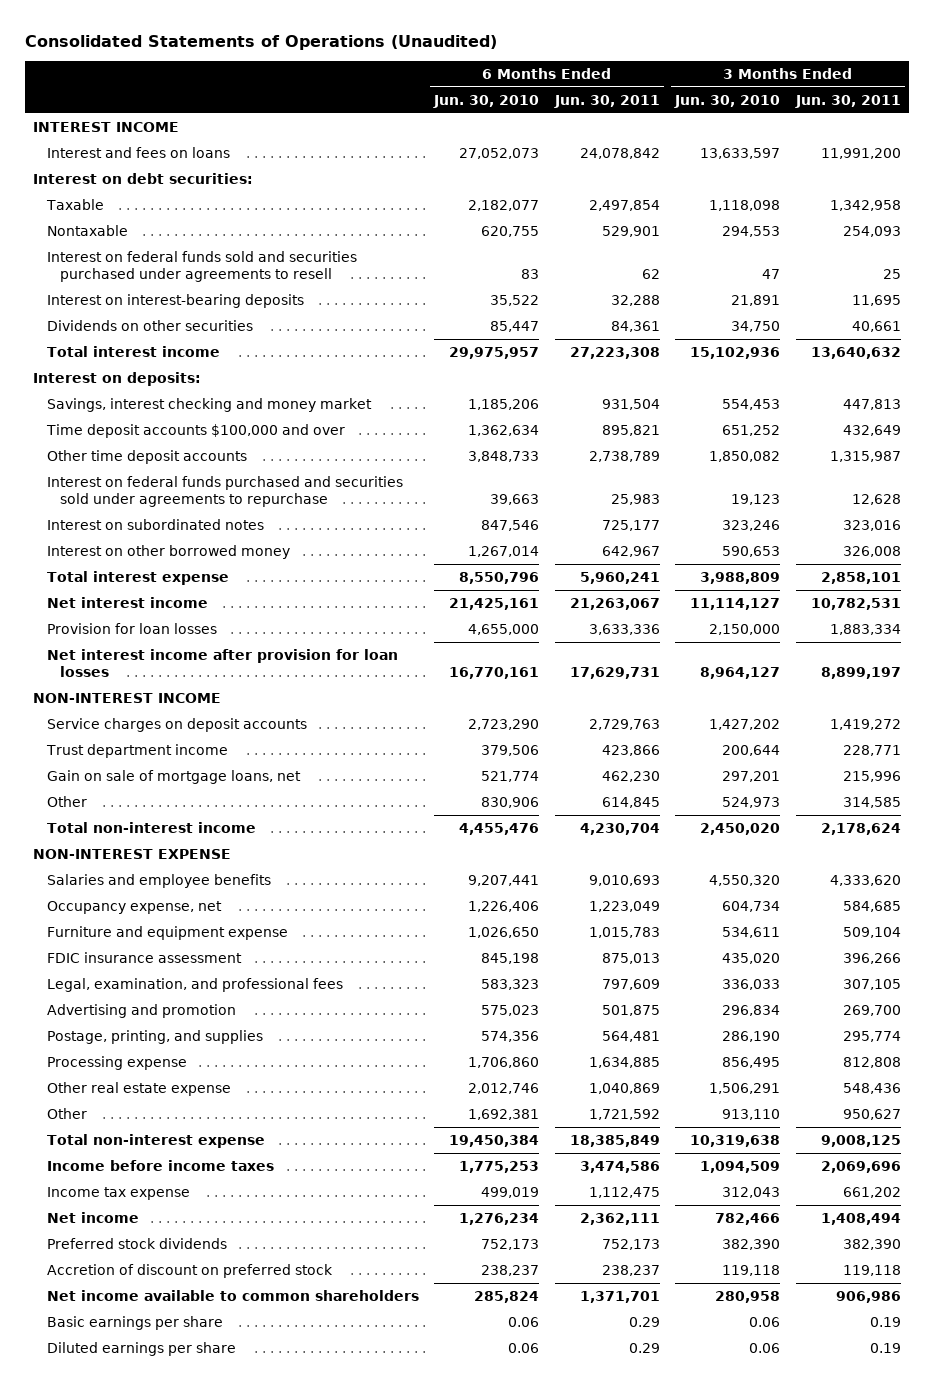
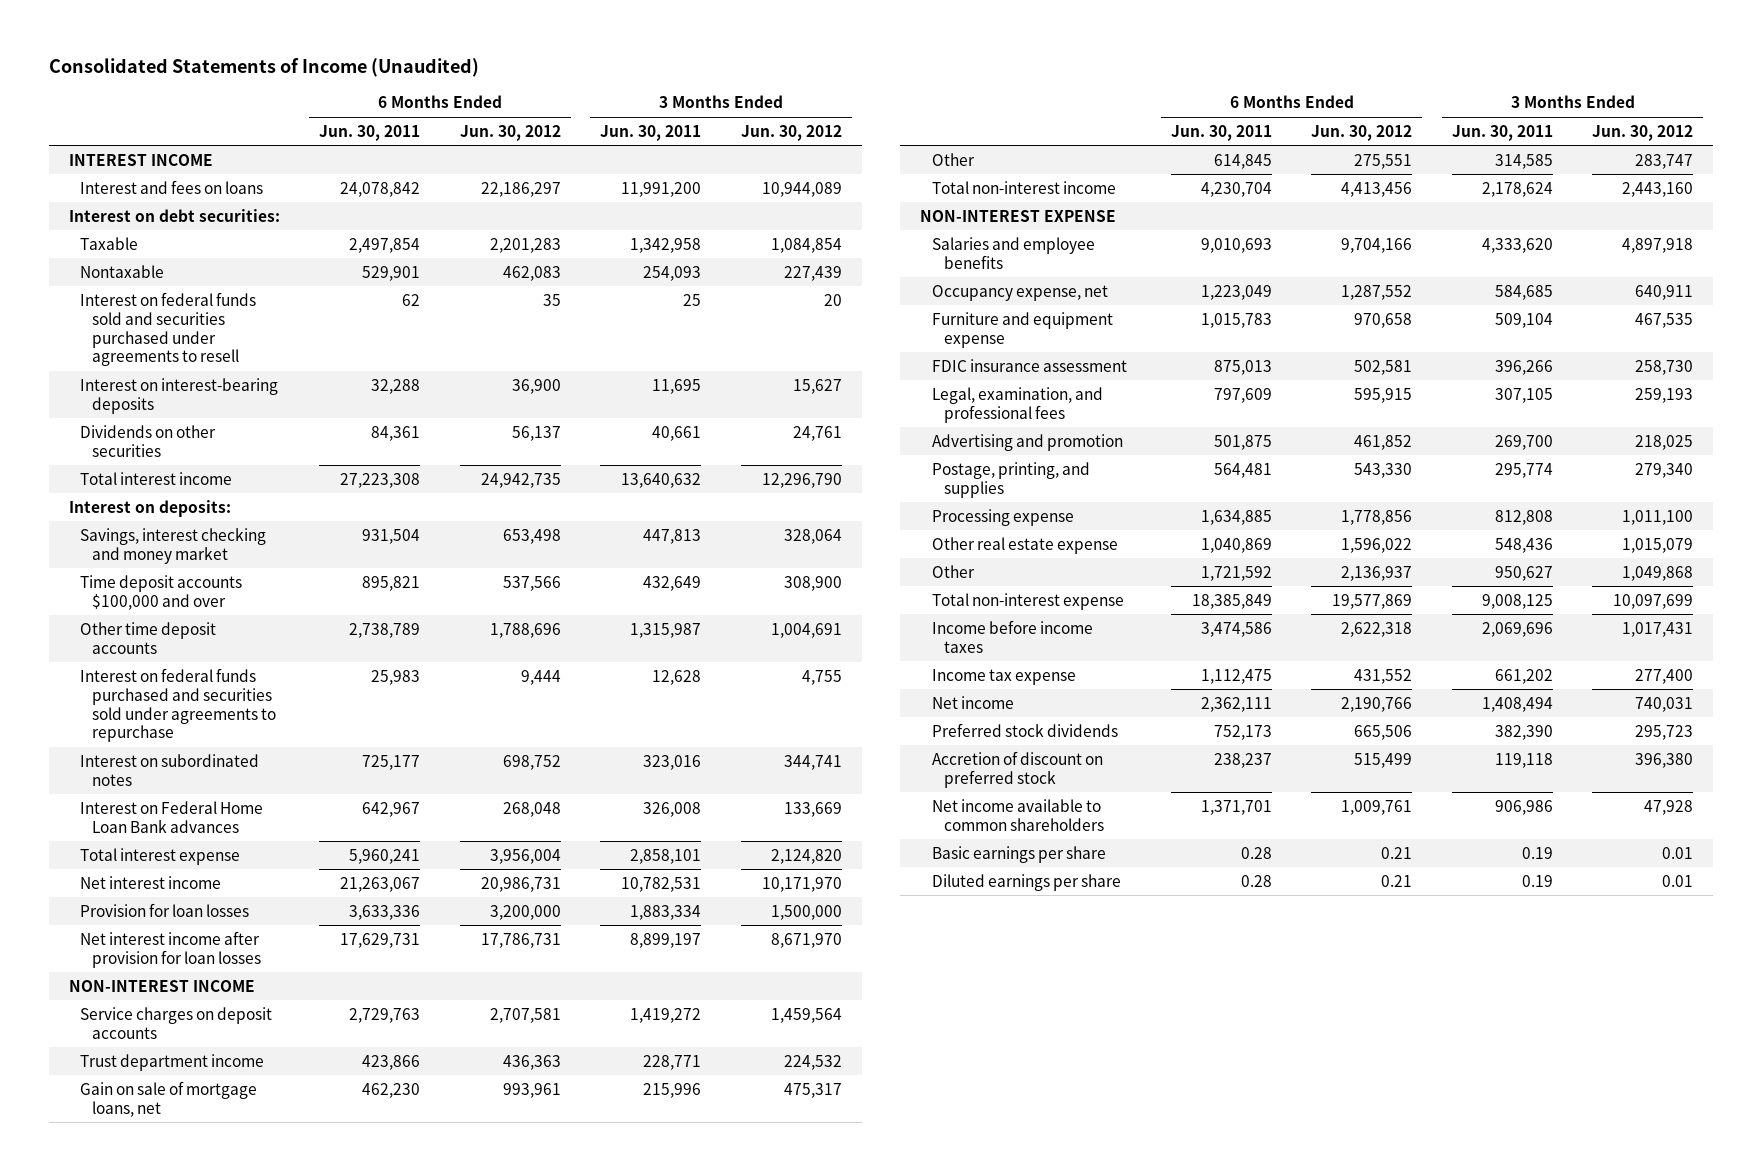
- Consolidated Statements of Operations (Unaudited)
+ Consolidated Statements of Income (Unaudited)
- | 6 Months Ended Jun. 30, 2010 | 6 Months Ended Jun. 30, 2011 | 3 Months Ended Jun. 30, 2010 | 3 Months Ended Jun. 30, 2011
+ | 6 Months Ended Jun. 30, 2011 | 6 Months Ended Jun. 30, 2012 | 3 Months Ended Jun. 30, 2011 | 3 Months Ended Jun. 30, 2012
- Interest on other borrowed money | 1,267,014 | 642,967 | 590,653 | 326,008
+ Interest on Federal Home Loan Bank advances | 642,967 | 268,048 | 326,008 | 133,669
- Basic earnings per share | 0.06 | 0.29 | 0.06 | 0.19
- Diluted earnings per share | 0.06 | 0.29 | 0.06 | 0.19
+ Basic earnings per share | 0.28 | 0.21 | 0.19 | 0.01
+ Diluted earnings per share | 0.28 | 0.21 | 0.19 | 0.01

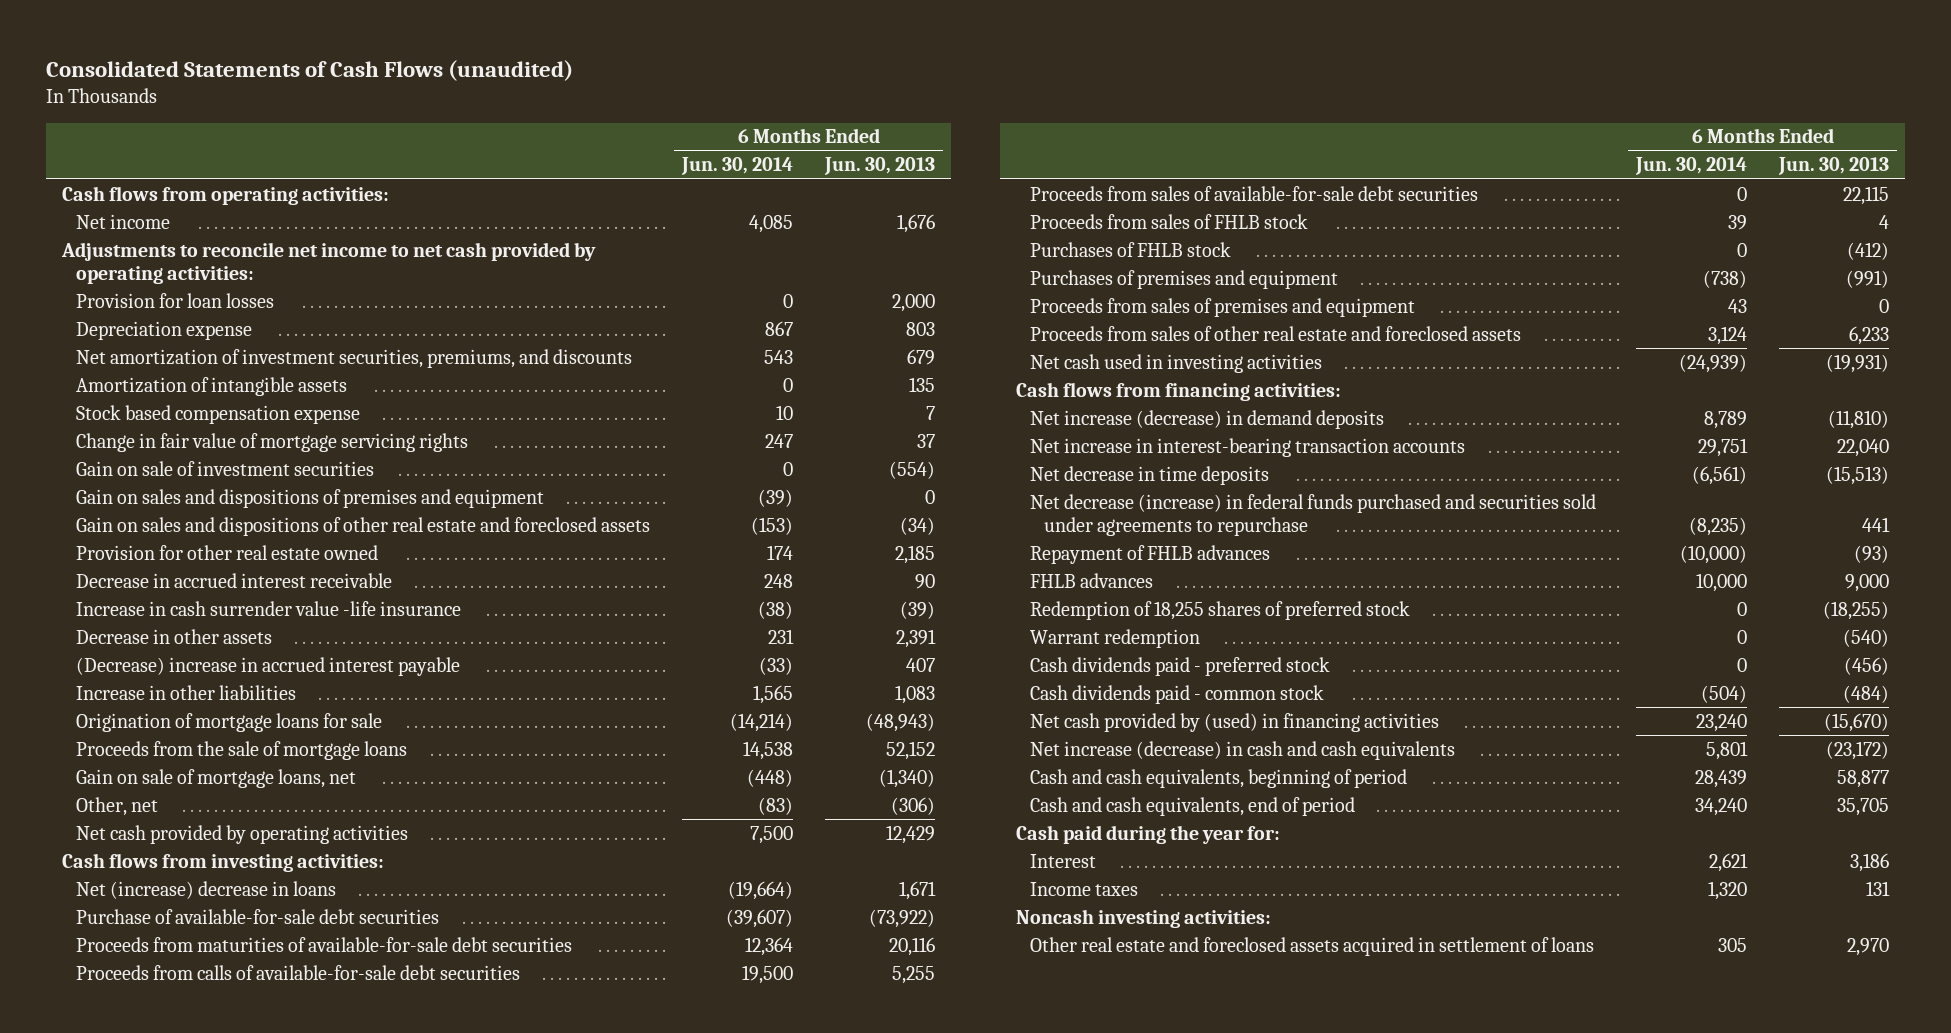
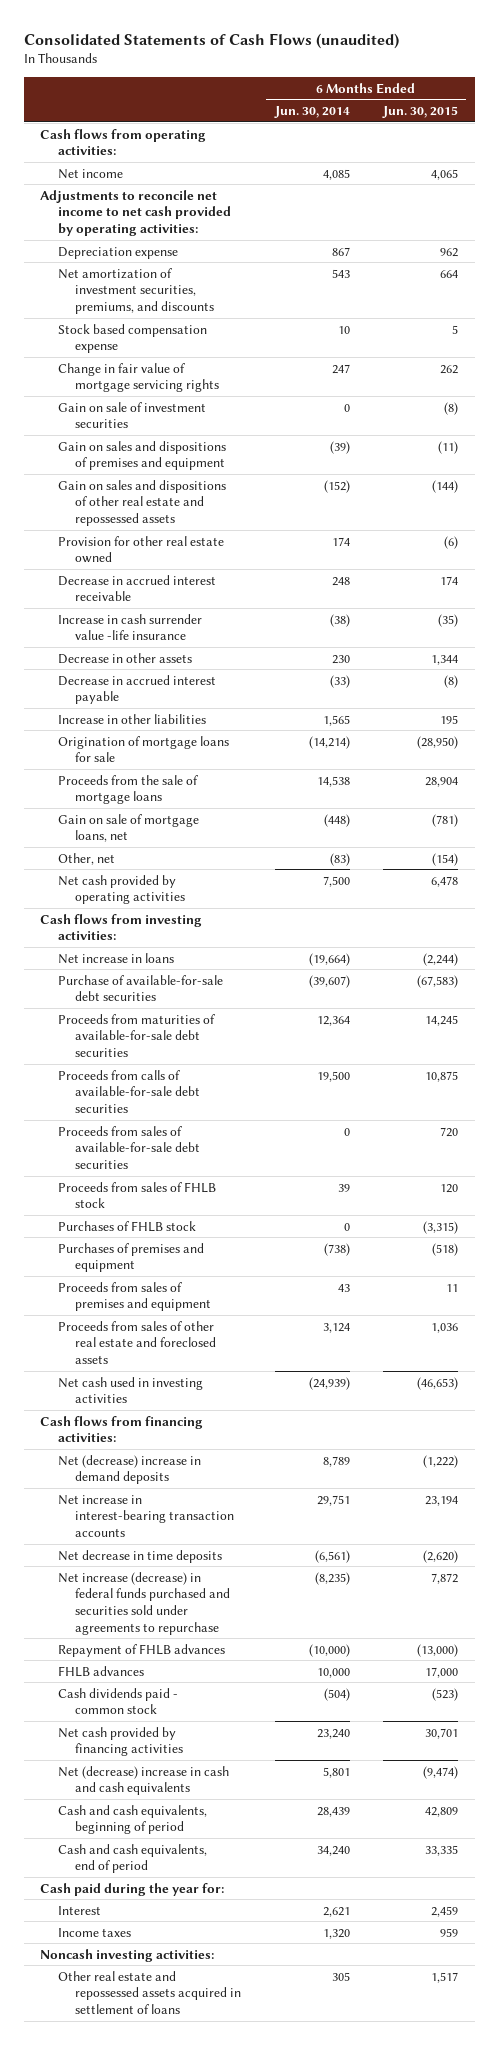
- | 6 Months Ended Jun. 30, 2014 | 6 Months Ended Jun. 30, 2013
+ | 6 Months Ended Jun. 30, 2014 | 6 Months Ended Jun. 30, 2015
- Provision for loan losses | 0 | 2,000
- Amortization of intangible assets | 0 | 135
- Gain on sales and dispositions of other real estate and foreclosed assets | (153) | (34)
+ Gain on sales and dispositions of other real estate and repossessed assets | (152) | (144)
- Decrease in other assets | 231 | 2,391
- (Decrease) increase in accrued interest payable | (33) | 407
+ Decrease in other assets | 230 | 1,344
+ Decrease in accrued interest payable | (33) | (8)
- Net (increase) decrease in loans | (19,664) | 1,671
+ Net increase in loans | (19,664) | (2,244)
- Net increase (decrease) in demand deposits | 8,789 | (11,810)
+ Net (decrease) increase in demand deposits | 8,789 | (1,222)
- Net decrease (increase) in federal funds purchased and securities sold under agreements to repurchase | (8,235) | 441
+ Net increase (decrease) in federal funds purchased and securities sold under agreements to repurchase | (8,235) | 7,872
- Redemption of 18,255 shares of preferred stock | 0 | (18,255)
- Warrant redemption | 0 | (540)
- Cash dividends paid - preferred stock | 0 | (456)
- Net cash provided by (used) in financing activities | 23,240 | (15,670)
- Net increase (decrease) in cash and cash equivalents | 5,801 | (23,172)
+ Net cash provided by financing activities | 23,240 | 30,701
+ Net (decrease) increase in cash and cash equivalents | 5,801 | (9,474)
- Other real estate and foreclosed assets acquired in settlement of loans | 305 | 2,970
+ Other real estate and repossessed assets acquired in settlement of loans | 305 | 1,517

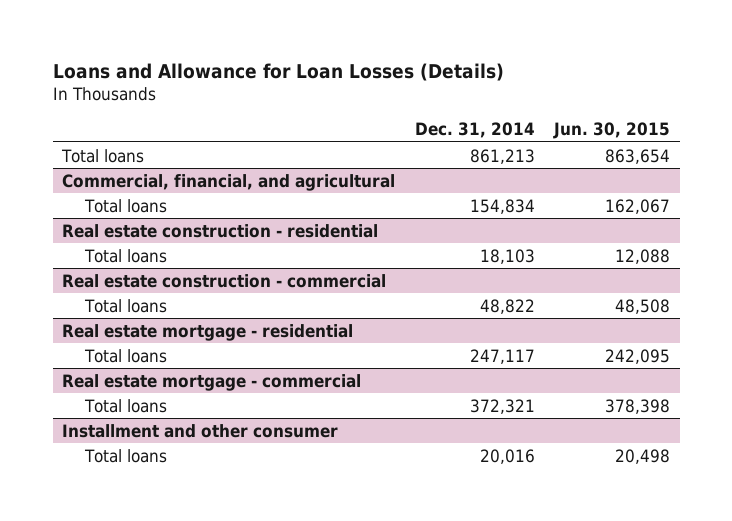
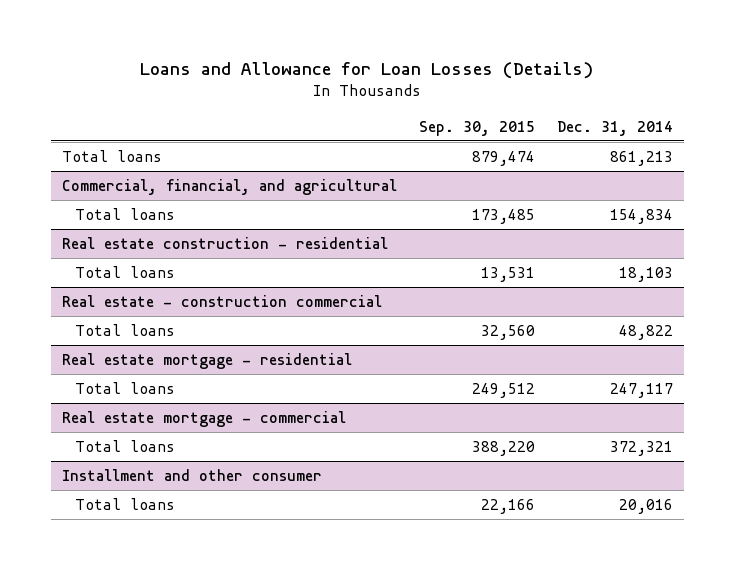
- | Dec. 31, 2014 | Jun. 30, 2015
+ | Sep. 30, 2015 | Dec. 31, 2014
- Real estate construction - commercial
+ Real estate - construction commercial

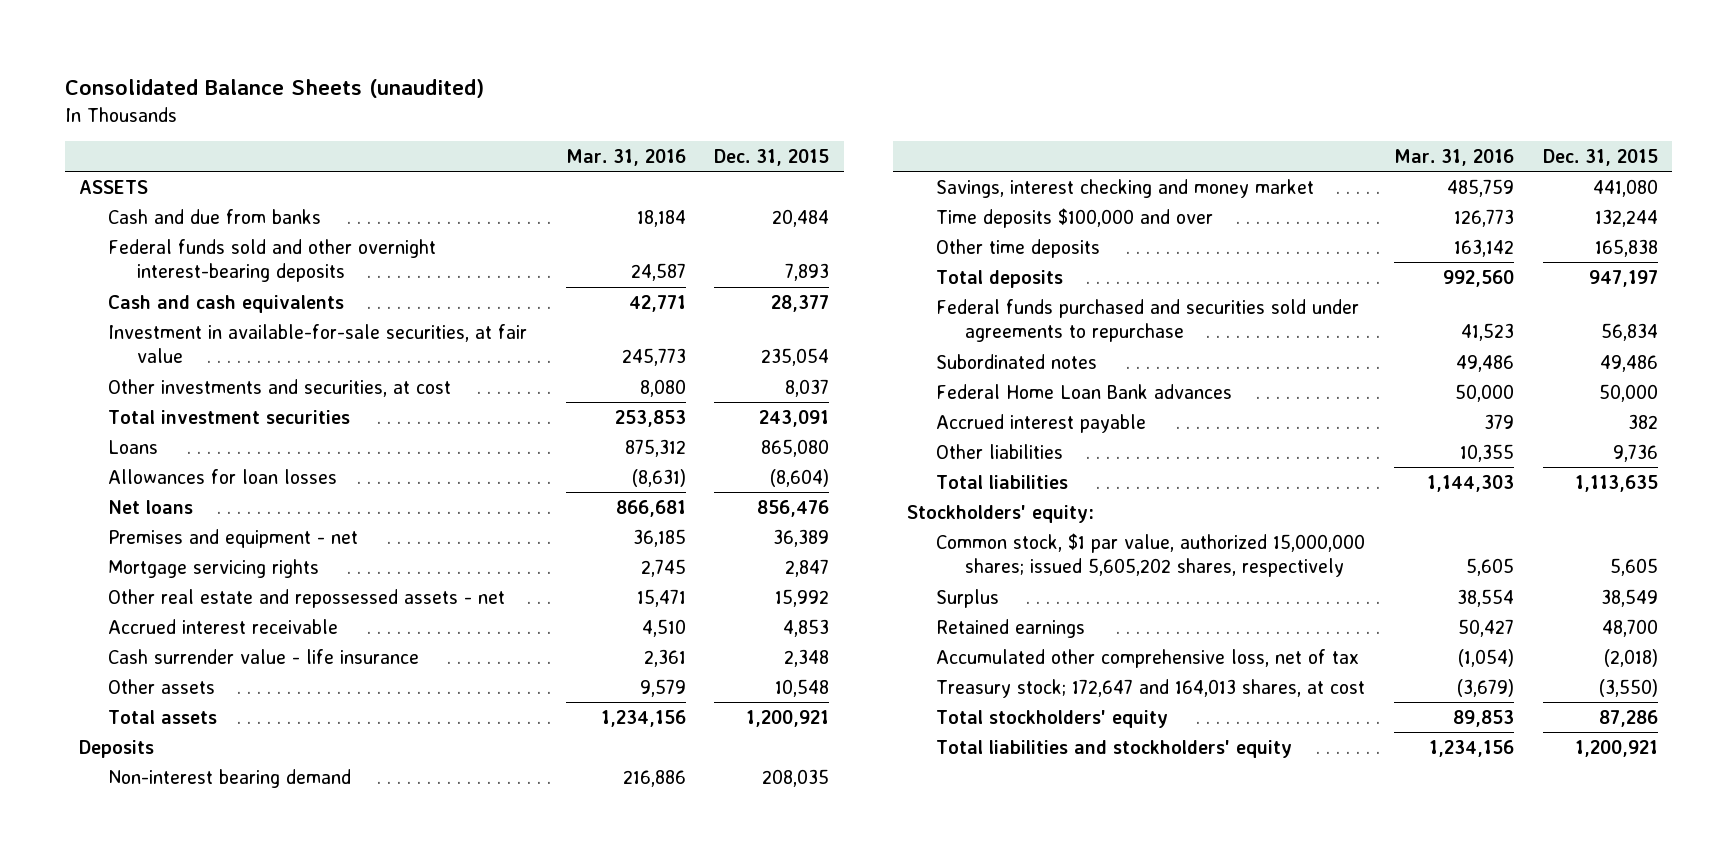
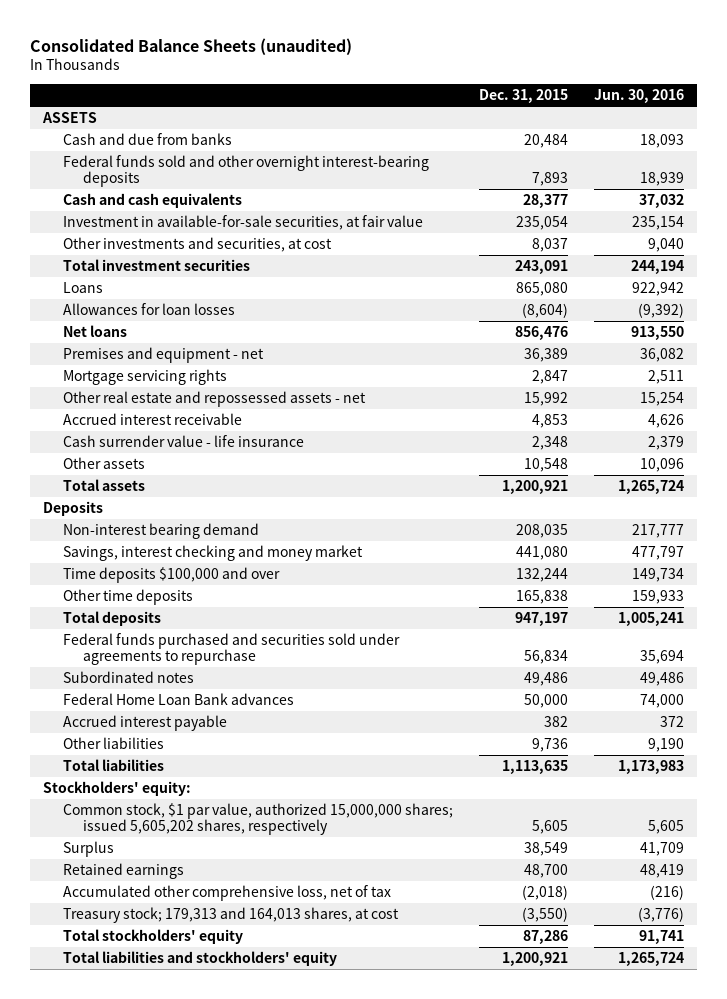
- | Mar. 31, 2016 | Dec. 31, 2015
+ | Dec. 31, 2015 | Jun. 30, 2016
- Treasury stock; 172,647 and 164,013 shares, at cost | (3,679) | (3,550)
+ Treasury stock; 179,313 and 164,013 shares, at cost | (3,550) | (3,776)

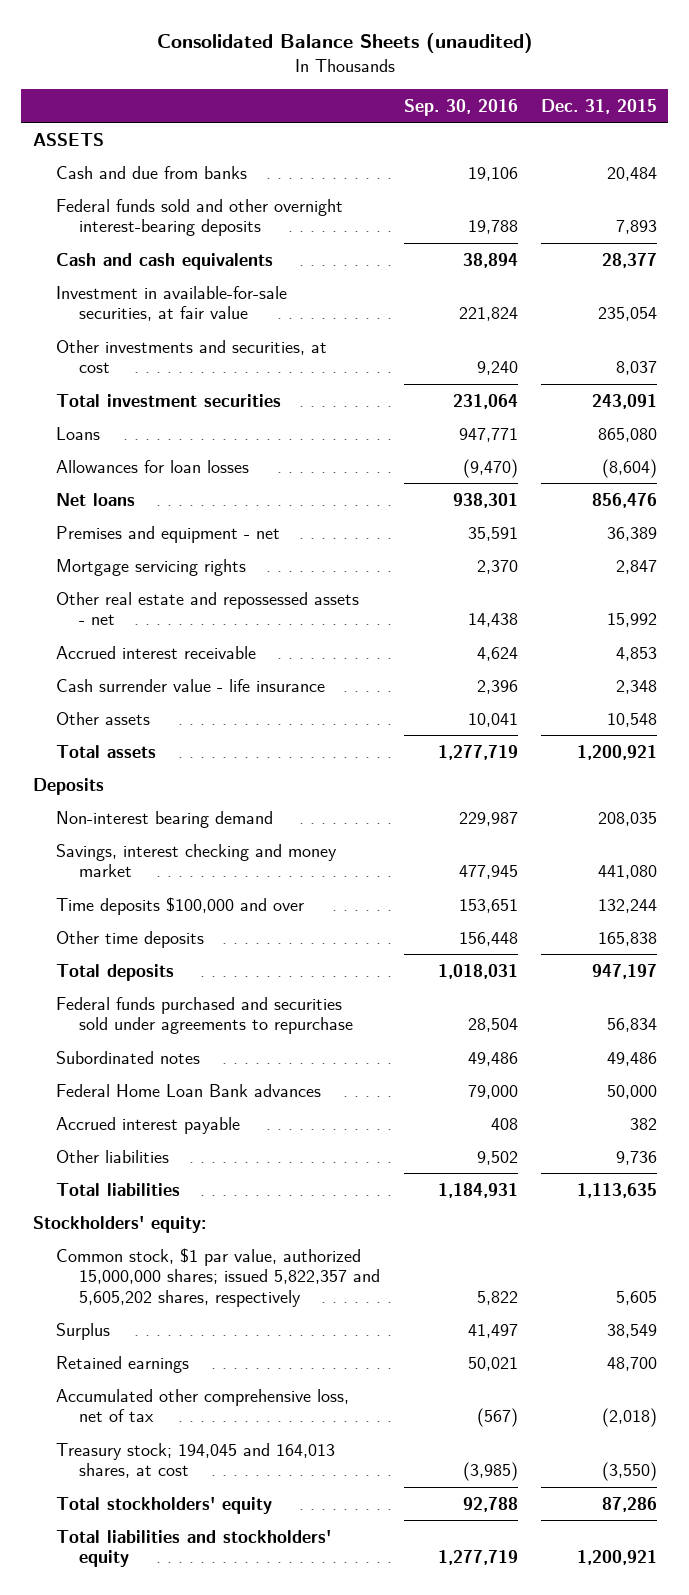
- | Dec. 31, 2015 | Jun. 30, 2016
+ | Sep. 30, 2016 | Dec. 31, 2015
- Common stock, $1 par value, authorized 15,000,000 shares; issued 5,605,202 shares, respectively | 5,605 | 5,605
+ Common stock, $1 par value, authorized 15,000,000 shares; issued 5,822,357 and 5,605,202 shares, respectively | 5,822 | 5,605
- Treasury stock; 179,313 and 164,013 shares, at cost | (3,550) | (3,776)
+ Treasury stock; 194,045 and 164,013 shares, at cost | (3,985) | (3,550)

